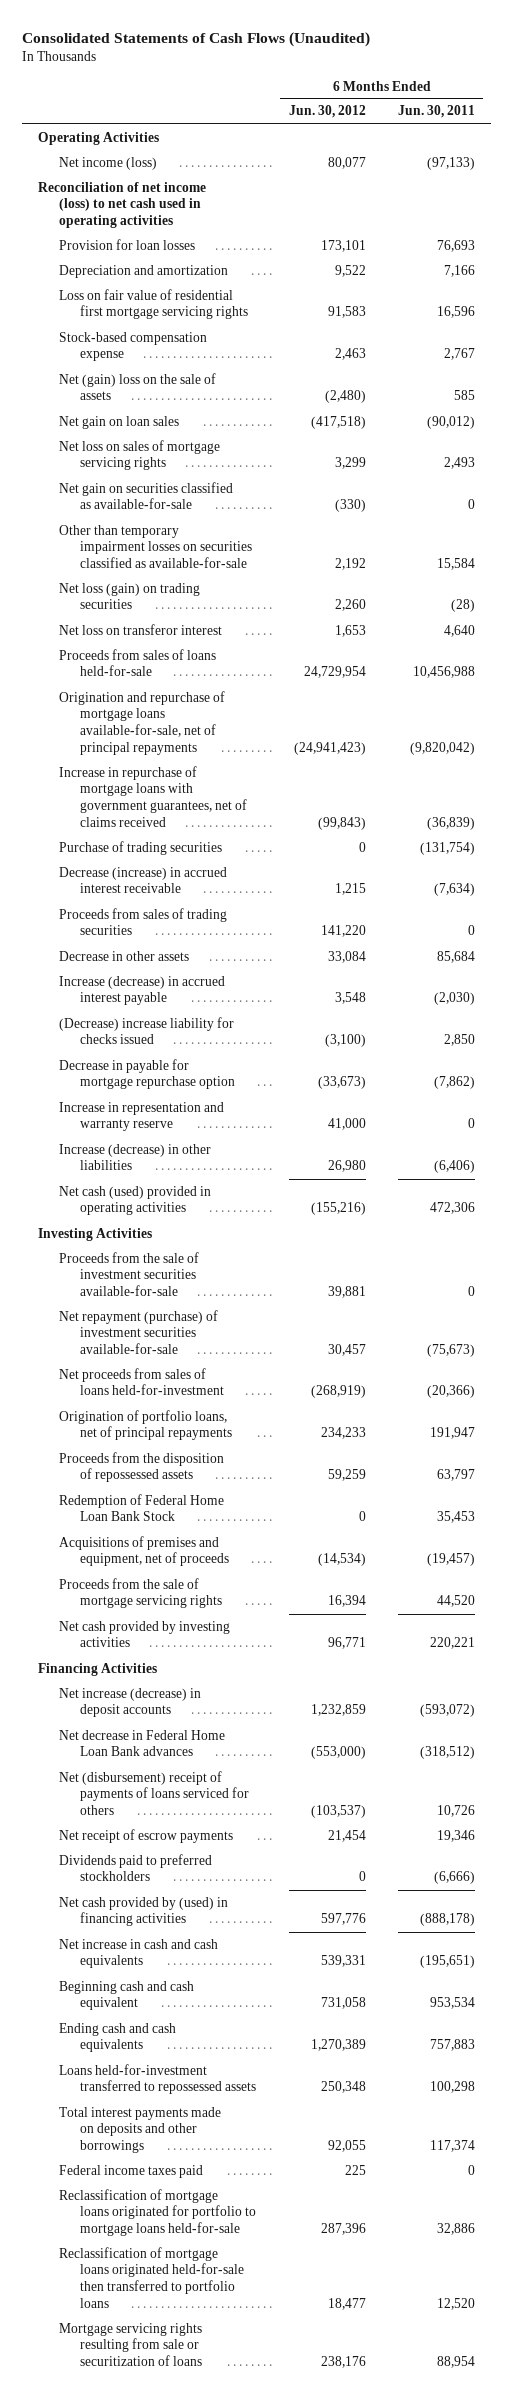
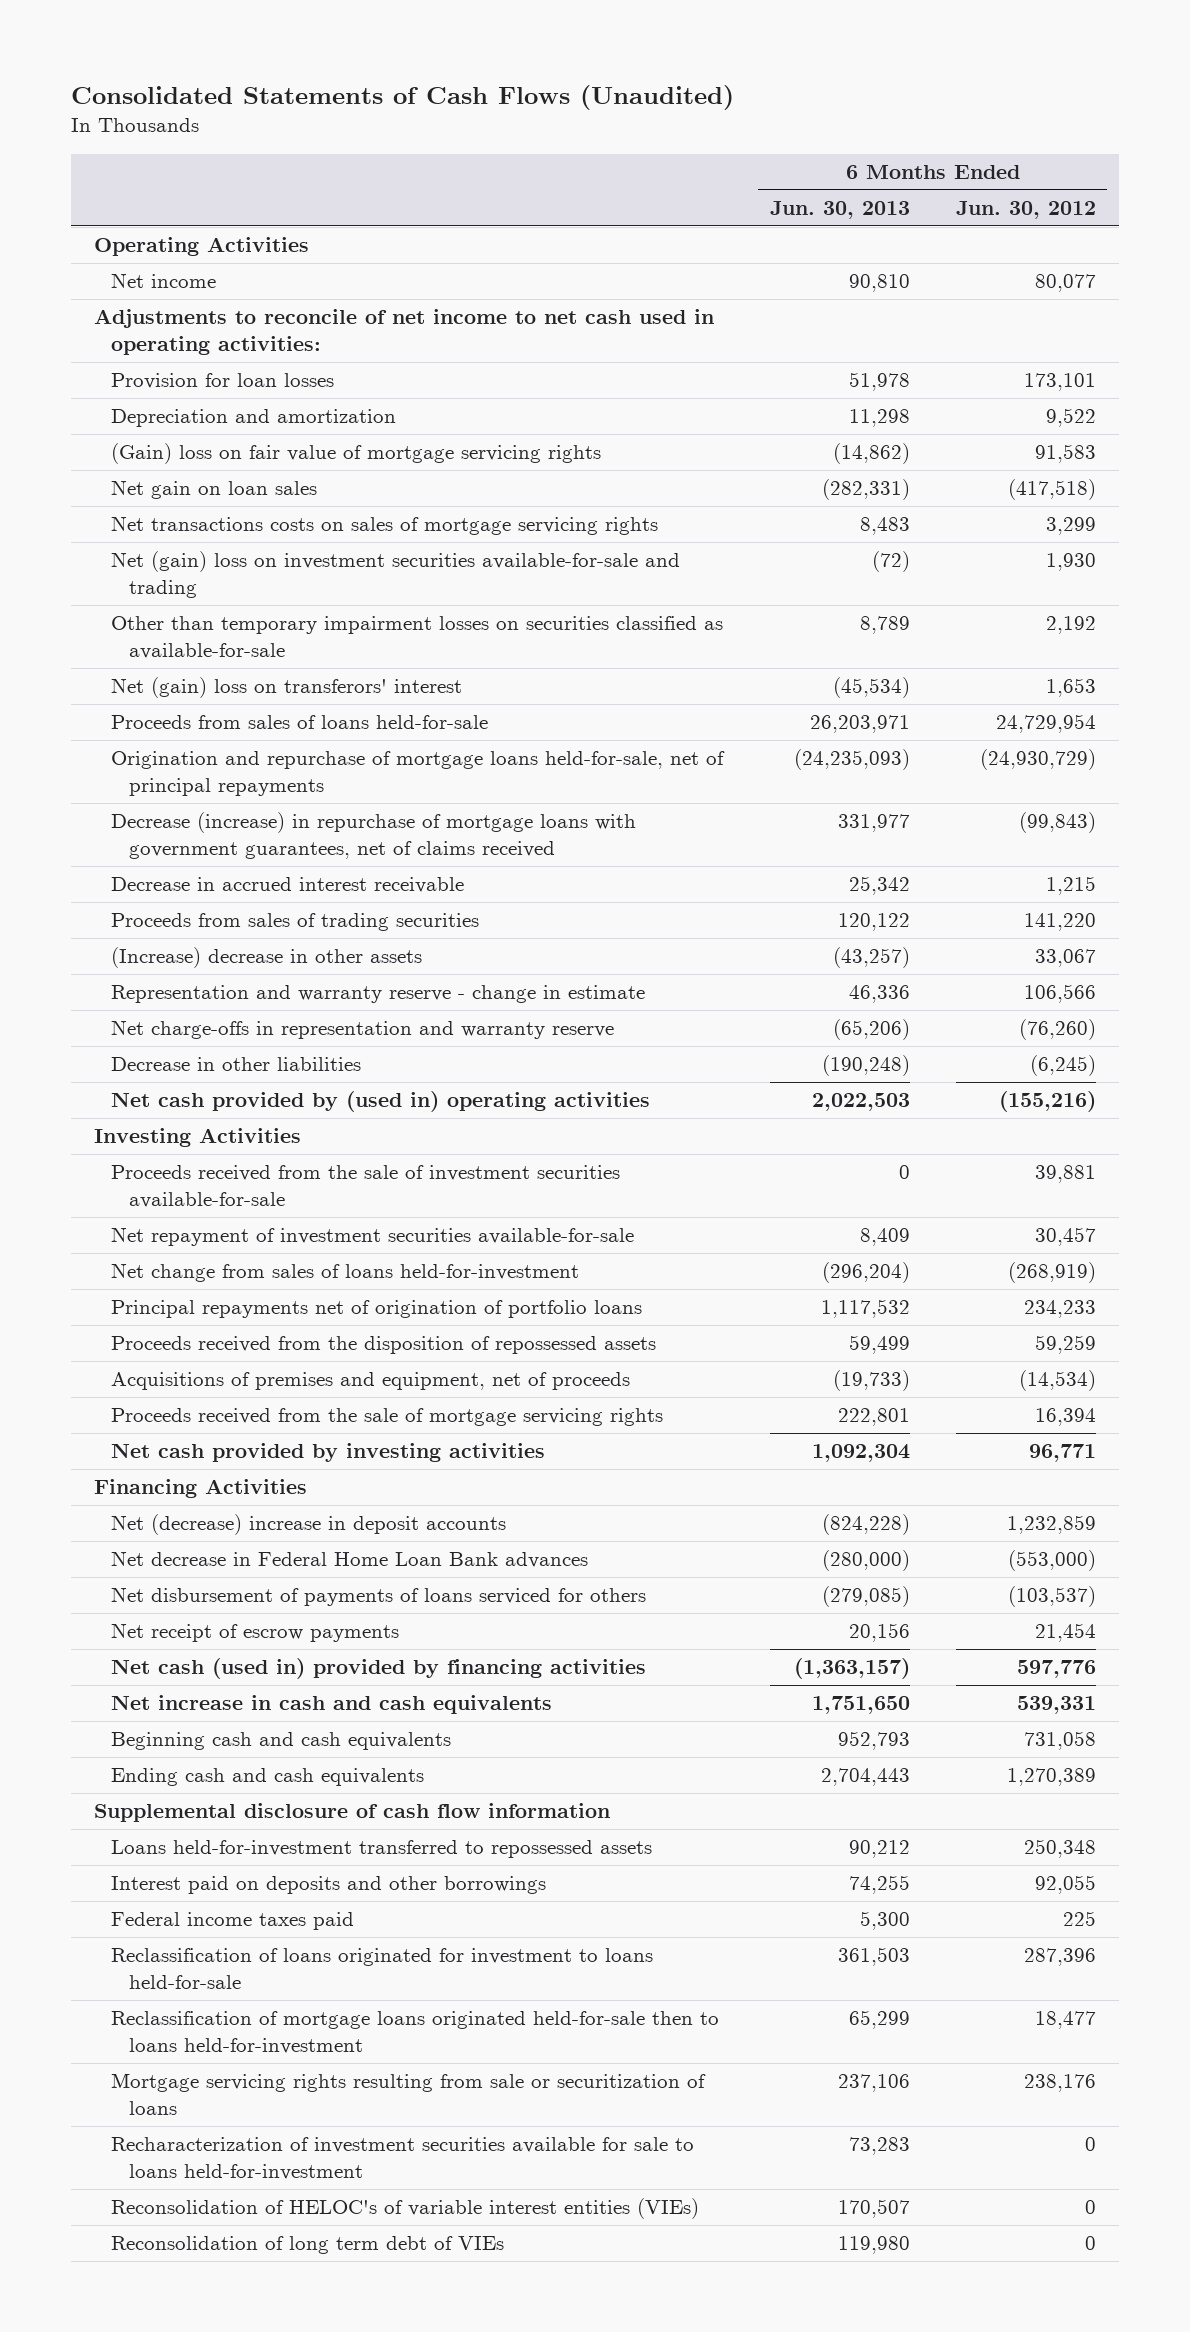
- | 6 Months Ended Jun. 30, 2012 | 6 Months Ended Jun. 30, 2011
+ | 6 Months Ended Jun. 30, 2013 | 6 Months Ended Jun. 30, 2012
- Net income (loss) | 80,077 | (97,133)
- Reconciliation of net income (loss) to net cash used in operating activities
+ Net income | 90,810 | 80,077
+ Adjustments to reconcile of net income to net cash used in operating activities:
- Loss on fair value of residential first mortgage servicing rights | 91,583 | 16,596
- Stock-based compensation expense | 2,463 | 2,767
- Net (gain) loss on the sale of assets | (2,480) | 585
+ (Gain) loss on fair value of mortgage servicing rights | (14,862) | 91,583
- Net loss on sales of mortgage servicing rights | 3,299 | 2,493
- Net gain on securities classified as available-for-sale | (330) | 0
+ Net transactions costs on sales of mortgage servicing rights | 8,483 | 3,299
+ Net (gain) loss on investment securities available-for-sale and trading | (72) | 1,930
- Net loss (gain) on trading securities | 2,260 | (28)
- Net loss on transferor interest | 1,653 | 4,640
+ Net (gain) loss on transferors' interest | (45,534) | 1,653
- Origination and repurchase of mortgage loans available-for-sale, net of principal repayments | (24,941,423) | (9,820,042)
- Increase in repurchase of mortgage loans with government guarantees, net of claims received | (99,843) | (36,839)
- Purchase of trading securities | 0 | (131,754)
- Decrease (increase) in accrued interest receivable | 1,215 | (7,634)
+ Origination and repurchase of mortgage loans held-for-sale, net of principal repayments | (24,235,093) | (24,930,729)
+ Decrease (increase) in repurchase of mortgage loans with government guarantees, net of claims received | 331,977 | (99,843)
+ Decrease in accrued interest receivable | 25,342 | 1,215
- Decrease in other assets | 33,084 | 85,684
- Increase (decrease) in accrued interest payable | 3,548 | (2,030)
- (Decrease) increase liability for checks issued | (3,100) | 2,850
- Decrease in payable for mortgage repurchase option | (33,673) | (7,862)
- Increase in representation and warranty reserve | 41,000 | 0
- Increase (decrease) in other liabilities | 26,980 | (6,406)
- Net cash (used) provided in operating activities | (155,216) | 472,306
+ (Increase) decrease in other assets | (43,257) | 33,067
+ Representation and warranty reserve - change in estimate | 46,336 | 106,566
+ Net charge-offs in representation and warranty reserve | (65,206) | (76,260)
+ Decrease in other liabilities | (190,248) | (6,245)
+ Net cash provided by (used in) operating activities | 2,022,503 | (155,216)
- Proceeds from the sale of investment securities available-for-sale | 39,881 | 0
- Net repayment (purchase) of investment securities available-for-sale | 30,457 | (75,673)
- Net proceeds from sales of loans held-for-investment | (268,919) | (20,366)
- Origination of portfolio loans, net of principal repayments | 234,233 | 191,947
- Proceeds from the disposition of repossessed assets | 59,259 | 63,797
- Redemption of Federal Home Loan Bank Stock | 0 | 35,453
+ Proceeds received from the sale of investment securities available-for-sale | 0 | 39,881
+ Net repayment of investment securities available-for-sale | 8,409 | 30,457
+ Net change from sales of loans held-for-investment | (296,204) | (268,919)
+ Principal repayments net of origination of portfolio loans | 1,117,532 | 234,233
+ Proceeds received from the disposition of repossessed assets | 59,499 | 59,259
- Proceeds from the sale of mortgage servicing rights | 16,394 | 44,520
+ Proceeds received from the sale of mortgage servicing rights | 222,801 | 16,394
- Net increase (decrease) in deposit accounts | 1,232,859 | (593,072)
+ Net (decrease) increase in deposit accounts | (824,228) | 1,232,859
- Net (disbursement) receipt of payments of loans serviced for others | (103,537) | 10,726
+ Net disbursement of payments of loans serviced for others | (279,085) | (103,537)
- Dividends paid to preferred stockholders | 0 | (6,666)
- Net cash provided by (used) in financing activities | 597,776 | (888,178)
+ Net cash (used in) provided by financing activities | (1,363,157) | 597,776
- Beginning cash and cash equivalent | 731,058 | 953,534
+ Beginning cash and cash equivalents | 952,793 | 731,058
+ Supplemental disclosure of cash flow information
- Total interest payments made on deposits and other borrowings | 92,055 | 117,374
+ Interest paid on deposits and other borrowings | 74,255 | 92,055
- Reclassification of mortgage loans originated for portfolio to mortgage loans held-for-sale | 287,396 | 32,886
- Reclassification of mortgage loans originated held-for-sale then transferred to portfolio loans | 18,477 | 12,520
+ Reclassification of loans originated for investment to loans held-for-sale | 361,503 | 287,396
+ Reclassification of mortgage loans originated held-for-sale then to loans held-for-investment | 65,299 | 18,477
+ Recharacterization of investment securities available for sale to loans held-for-investment | 73,283 | 0
+ Reconsolidation of HELOC's of variable interest entities (VIEs) | 170,507 | 0
+ Reconsolidation of long term debt of VIEs | 119,980 | 0

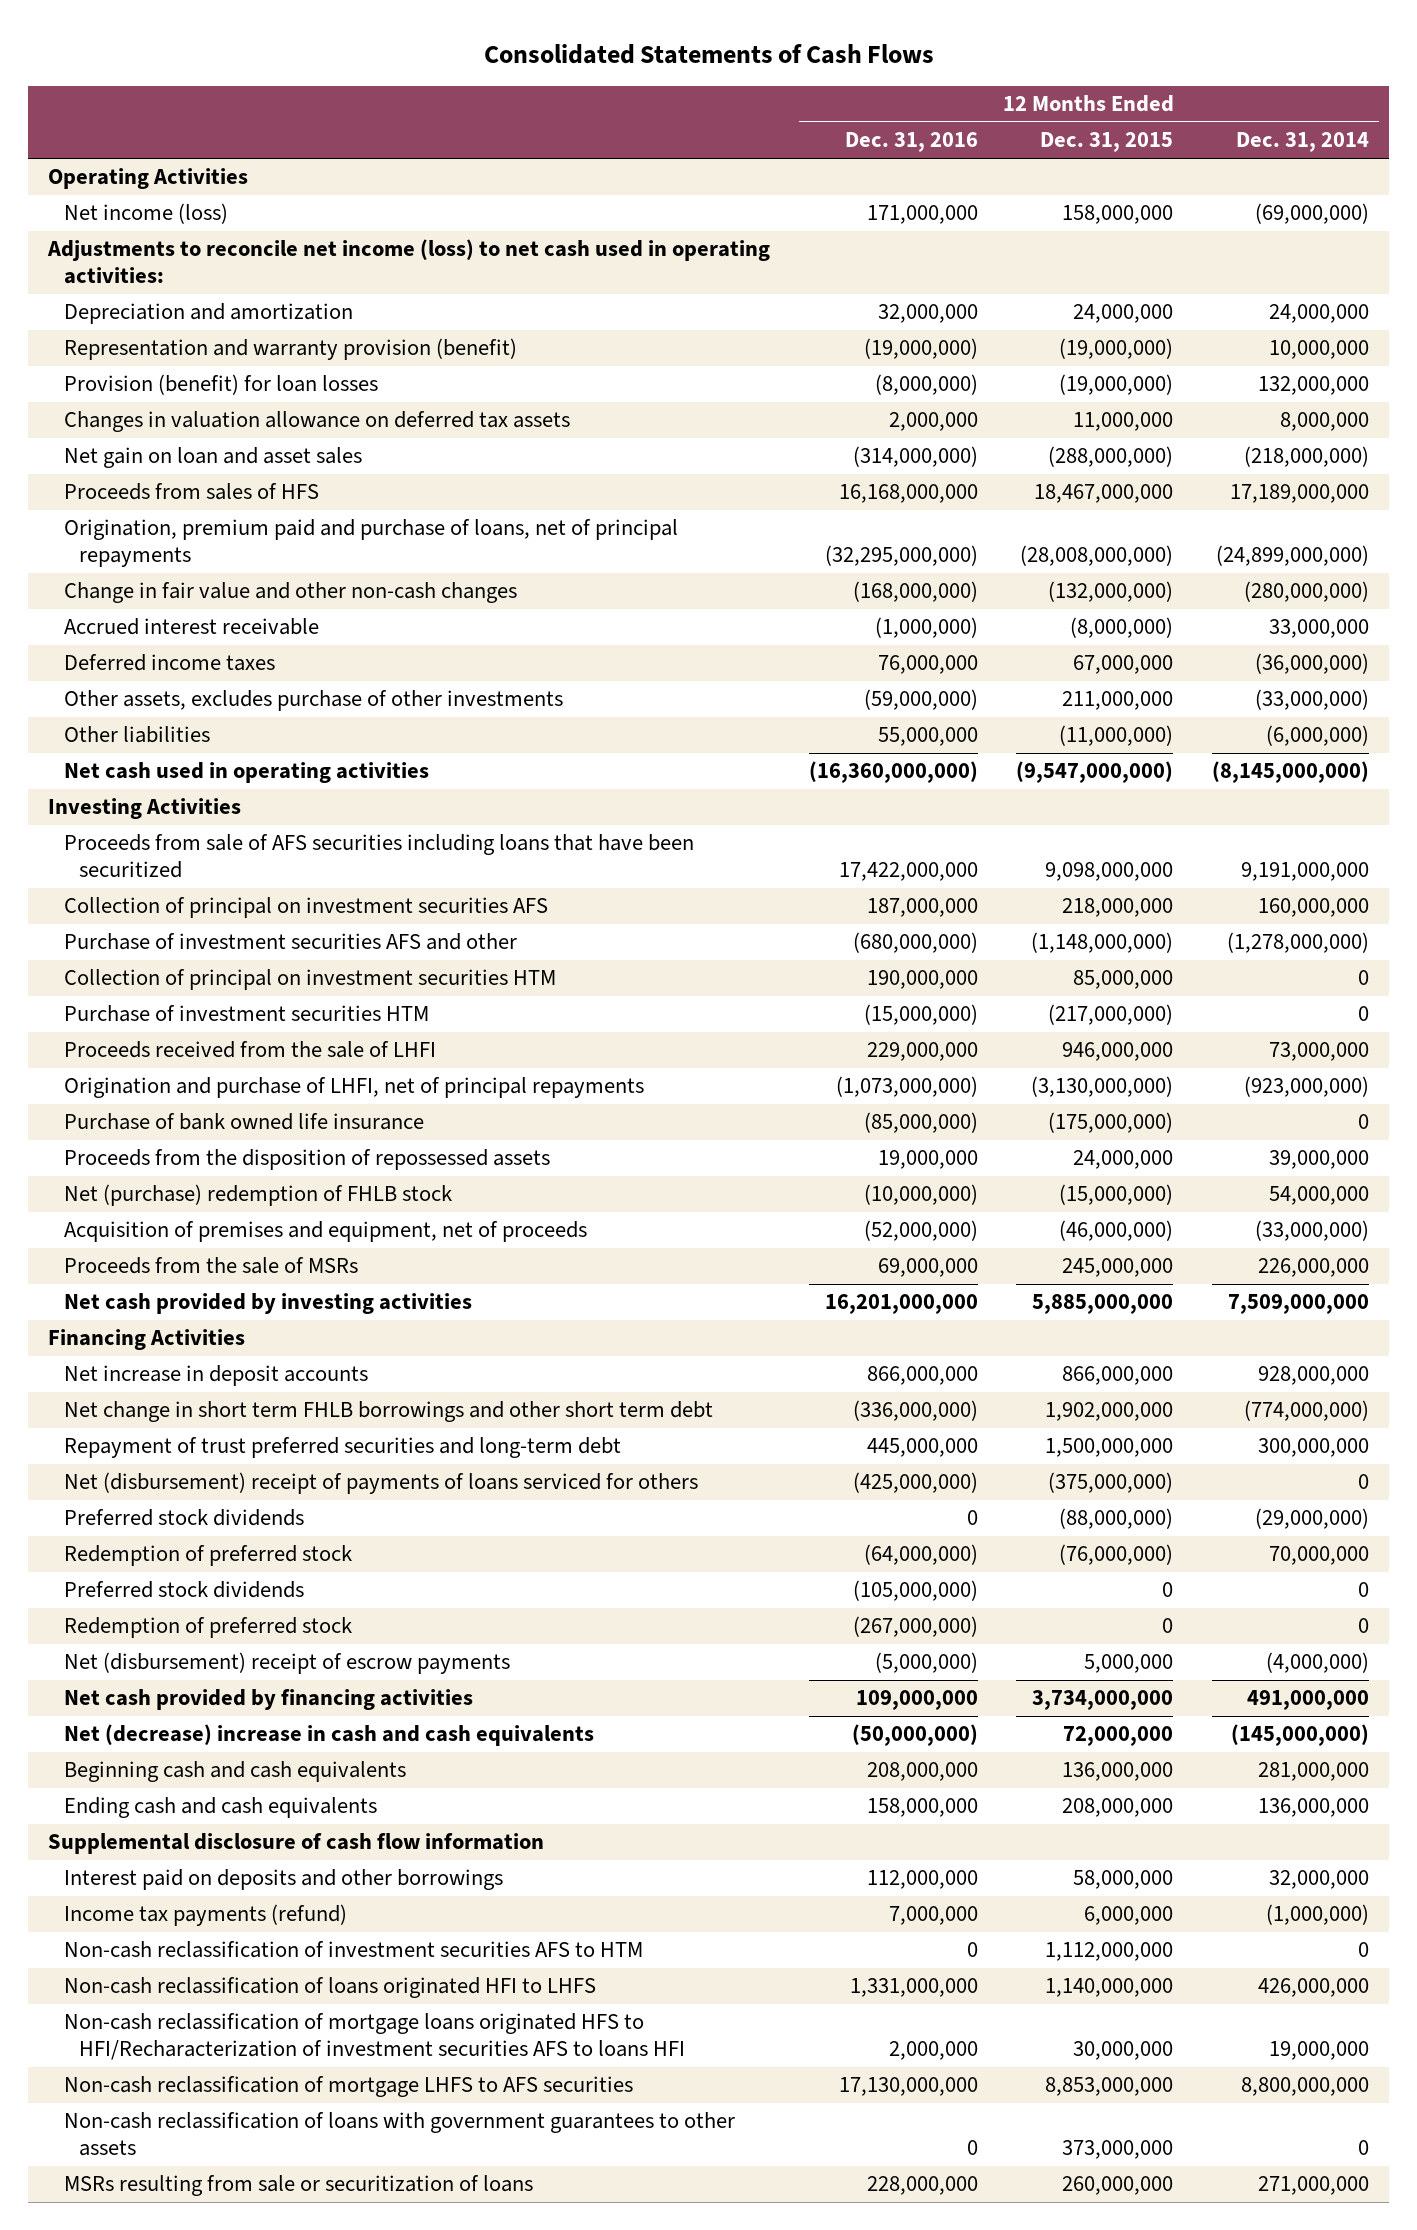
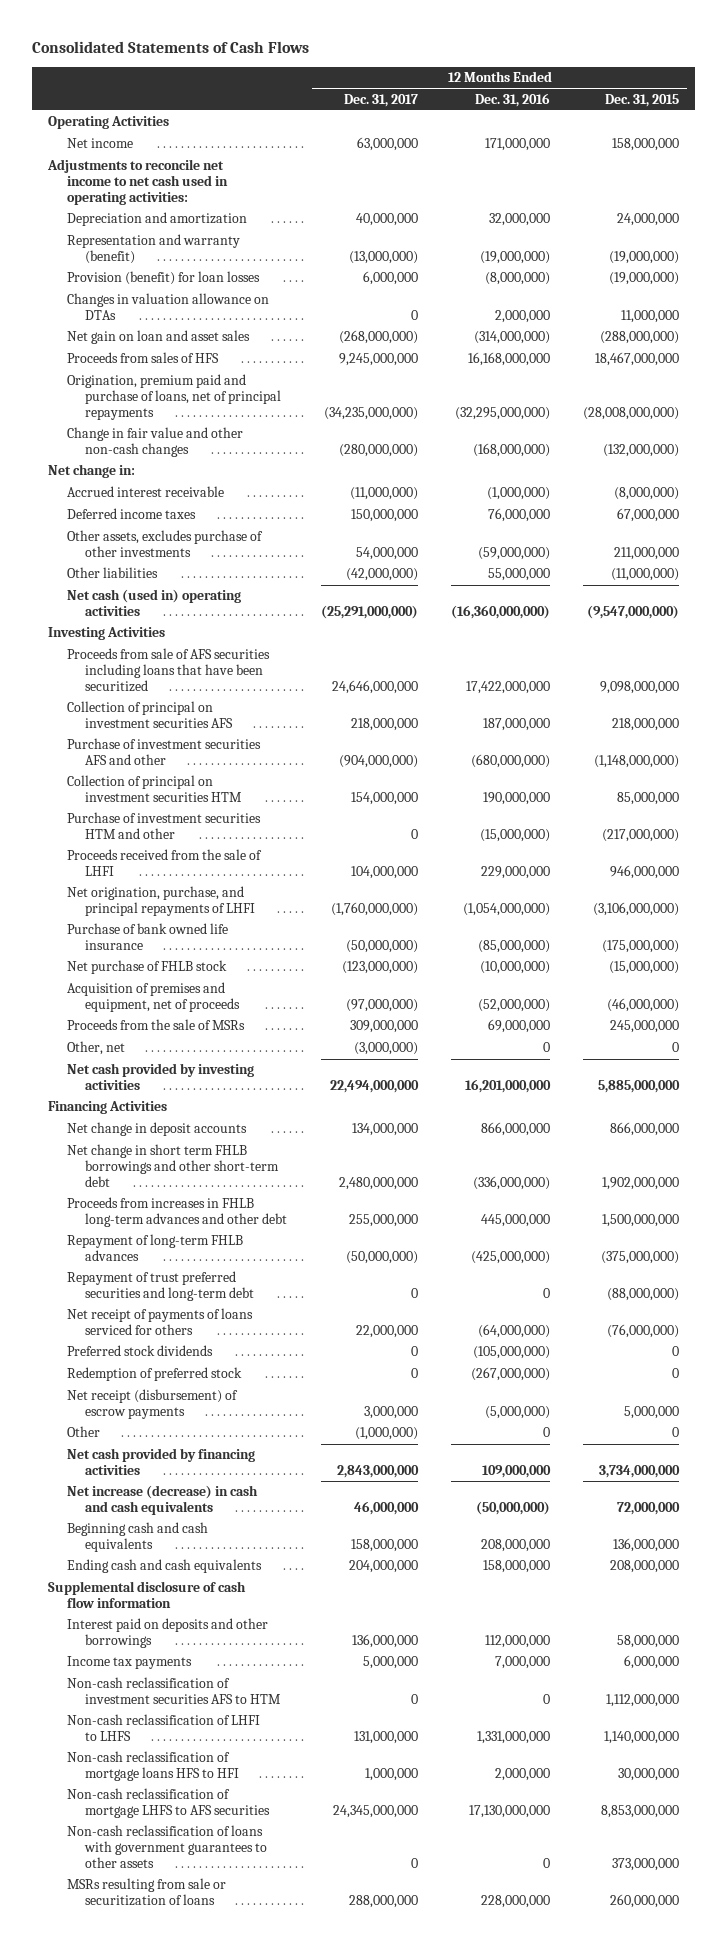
- | 12 Months Ended Dec. 31, 2016 | 12 Months Ended Dec. 31, 2015 | 12 Months Ended Dec. 31, 2014
+ | 12 Months Ended Dec. 31, 2017 | 12 Months Ended Dec. 31, 2016 | 12 Months Ended Dec. 31, 2015
- Net income (loss) | 171,000,000 | 158,000,000 | (69,000,000)
- Adjustments to reconcile net income (loss) to net cash used in operating activities:
+ Net income | 63,000,000 | 171,000,000 | 158,000,000
+ Adjustments to reconcile net income to net cash used in operating activities:
- Representation and warranty provision (benefit) | (19,000,000) | (19,000,000) | 10,000,000
+ Representation and warranty (benefit) | (13,000,000) | (19,000,000) | (19,000,000)
- Changes in valuation allowance on deferred tax assets | 2,000,000 | 11,000,000 | 8,000,000
+ Changes in valuation allowance on DTAs | 0 | 2,000,000 | 11,000,000
+ Net change in:
- Net cash used in operating activities | (16,360,000,000) | (9,547,000,000) | (8,145,000,000)
+ Net cash (used in) operating activities | (25,291,000,000) | (16,360,000,000) | (9,547,000,000)
- Purchase of investment securities HTM | (15,000,000) | (217,000,000) | 0
+ Purchase of investment securities HTM and other | 0 | (15,000,000) | (217,000,000)
- Origination and purchase of LHFI, net of principal repayments | (1,073,000,000) | (3,130,000,000) | (923,000,000)
+ Net origination, purchase, and principal repayments of LHFI | (1,760,000,000) | (1,054,000,000) | (3,106,000,000)
- Proceeds from the disposition of repossessed assets | 19,000,000 | 24,000,000 | 39,000,000
- Net (purchase) redemption of FHLB stock | (10,000,000) | (15,000,000) | 54,000,000
+ Net purchase of FHLB stock | (123,000,000) | (10,000,000) | (15,000,000)
+ Other, net | (3,000,000) | 0 | 0
- Net increase in deposit accounts | 866,000,000 | 866,000,000 | 928,000,000
- Net change in short term FHLB borrowings and other short term debt | (336,000,000) | 1,902,000,000 | (774,000,000)
- Repayment of trust preferred securities and long-term debt | 445,000,000 | 1,500,000,000 | 300,000,000
- Net (disbursement) receipt of payments of loans serviced for others | (425,000,000) | (375,000,000) | 0
- Preferred stock dividends | 0 | (88,000,000) | (29,000,000)
- Redemption of preferred stock | (64,000,000) | (76,000,000) | 70,000,000
+ Net change in deposit accounts | 134,000,000 | 866,000,000 | 866,000,000
+ Net change in short term FHLB borrowings and other short-term debt | 2,480,000,000 | (336,000,000) | 1,902,000,000
+ Proceeds from increases in FHLB long-term advances and other debt | 255,000,000 | 445,000,000 | 1,500,000,000
+ Repayment of long-term FHLB advances | (50,000,000) | (425,000,000) | (375,000,000)
+ Repayment of trust preferred securities and long-term debt | 0 | 0 | (88,000,000)
+ Net receipt of payments of loans serviced for others | 22,000,000 | (64,000,000) | (76,000,000)
- Net (disbursement) receipt of escrow payments | (5,000,000) | 5,000,000 | (4,000,000)
+ Net receipt (disbursement) of escrow payments | 3,000,000 | (5,000,000) | 5,000,000
+ Other | (1,000,000) | 0 | 0
- Net (decrease) increase in cash and cash equivalents | (50,000,000) | 72,000,000 | (145,000,000)
+ Net increase (decrease) in cash and cash equivalents | 46,000,000 | (50,000,000) | 72,000,000
- Income tax payments (refund) | 7,000,000 | 6,000,000 | (1,000,000)
+ Income tax payments | 5,000,000 | 7,000,000 | 6,000,000
- Non-cash reclassification of loans originated HFI to LHFS | 1,331,000,000 | 1,140,000,000 | 426,000,000
- Non-cash reclassification of mortgage loans originated HFS to HFI/Recharacterization of investment securities AFS to loans HFI | 2,000,000 | 30,000,000 | 19,000,000
+ Non-cash reclassification of LHFI to LHFS | 131,000,000 | 1,331,000,000 | 1,140,000,000
+ Non-cash reclassification of mortgage loans HFS to HFI | 1,000,000 | 2,000,000 | 30,000,000

